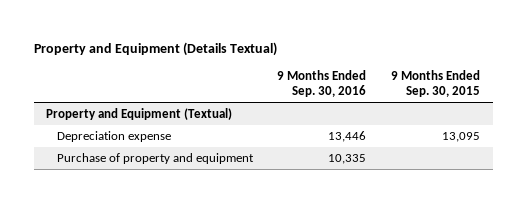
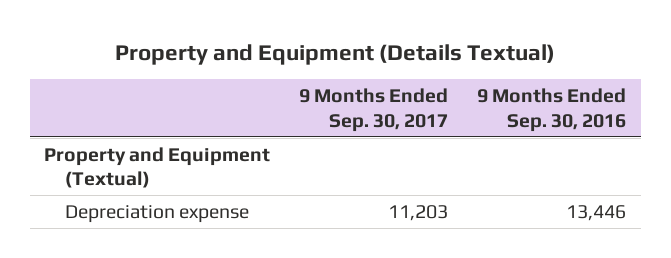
- | 9 Months Ended Sep. 30, 2016 | 9 Months Ended Sep. 30, 2015
+ | 9 Months Ended Sep. 30, 2017 | 9 Months Ended Sep. 30, 2016
- Purchase of property and equipment | 10,335 |

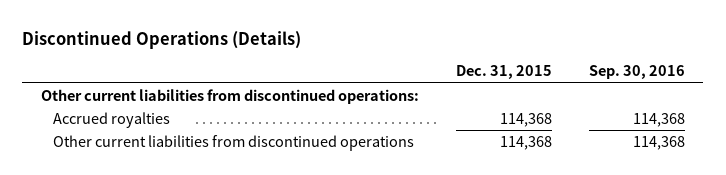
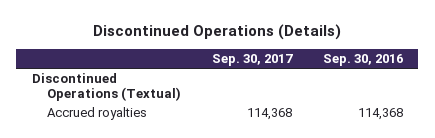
- | Dec. 31, 2015 | Sep. 30, 2016
+ | Sep. 30, 2017 | Sep. 30, 2016
- Other current liabilities from discontinued operations:
+ Discontinued Operations (Textual)
- Other current liabilities from discontinued operations | 114,368 | 114,368

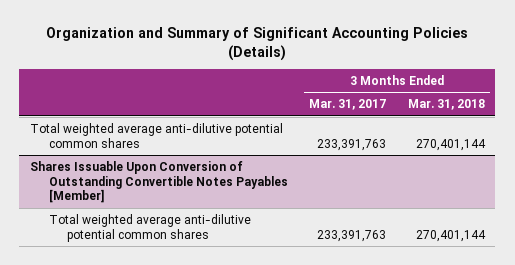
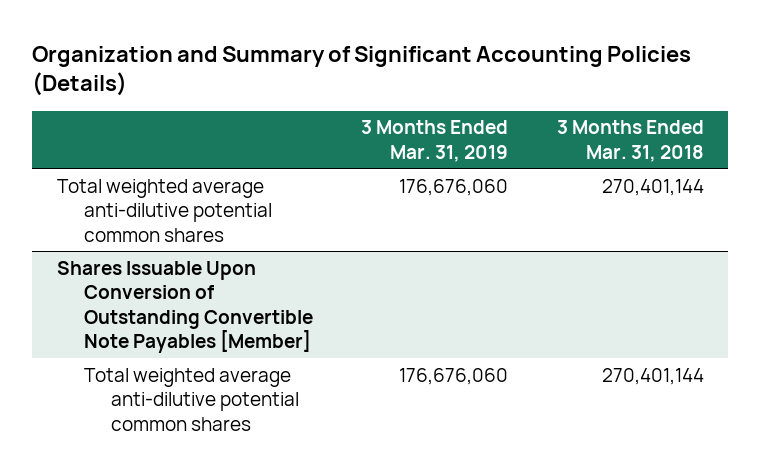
- | 3 Months Ended Mar. 31, 2017 | 3 Months Ended Mar. 31, 2018
+ | 3 Months Ended Mar. 31, 2019 | 3 Months Ended Mar. 31, 2018
- Shares Issuable Upon Conversion of Outstanding Convertible Notes Payables [Member]
+ Shares Issuable Upon Conversion of Outstanding Convertible Note Payables [Member]

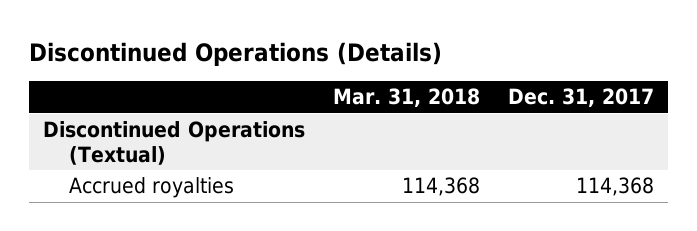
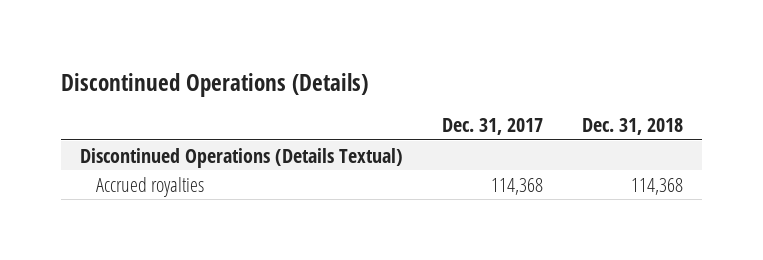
- | Mar. 31, 2018 | Dec. 31, 2017
+ | Dec. 31, 2017 | Dec. 31, 2018
- Discontinued Operations (Textual)
+ Discontinued Operations (Details Textual)

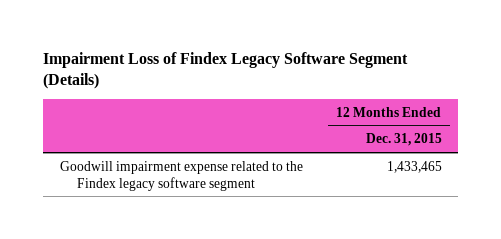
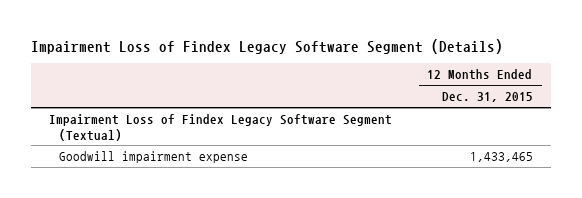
- Goodwill impairment expense related to the Findex legacy software segment | 1,433,465
+ Impairment Loss of Findex Legacy Software Segment (Textual)
+ Goodwill impairment expense | 1,433,465

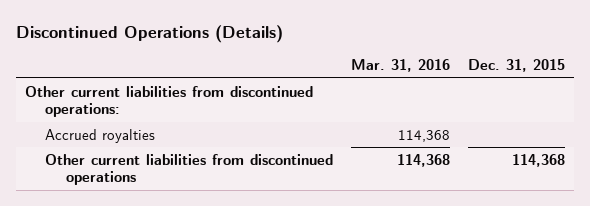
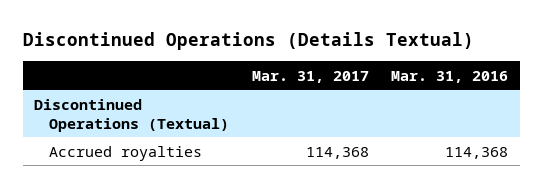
- Discontinued Operations (Details)
+ Discontinued Operations (Details Textual)
- | Mar. 31, 2016 | Dec. 31, 2015
+ | Mar. 31, 2017 | Mar. 31, 2016
- Other current liabilities from discontinued operations:
+ Discontinued Operations (Textual)
- Other current liabilities from discontinued operations | 114,368 | 114,368

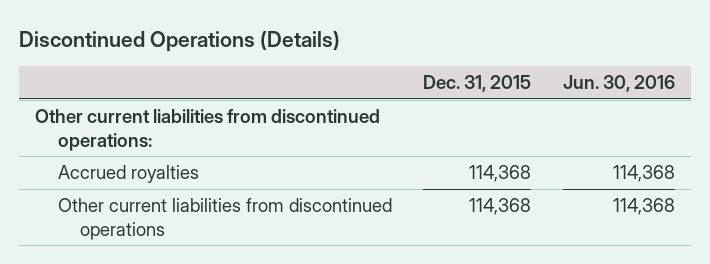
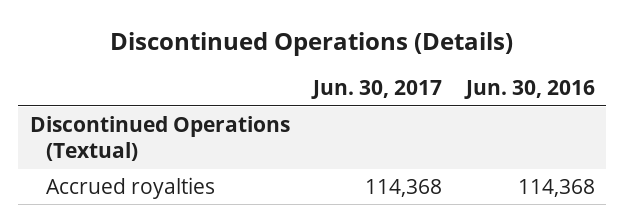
- | Dec. 31, 2015 | Jun. 30, 2016
+ | Jun. 30, 2017 | Jun. 30, 2016
- Other current liabilities from discontinued operations:
+ Discontinued Operations (Textual)
- Other current liabilities from discontinued operations | 114,368 | 114,368

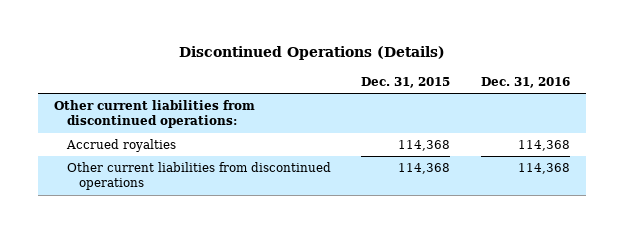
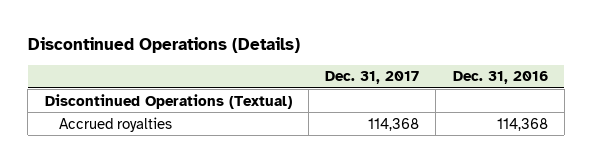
- | Dec. 31, 2015 | Dec. 31, 2016
+ | Dec. 31, 2017 | Dec. 31, 2016
- Other current liabilities from discontinued operations:
+ Discontinued Operations (Textual)
- Other current liabilities from discontinued operations | 114,368 | 114,368

